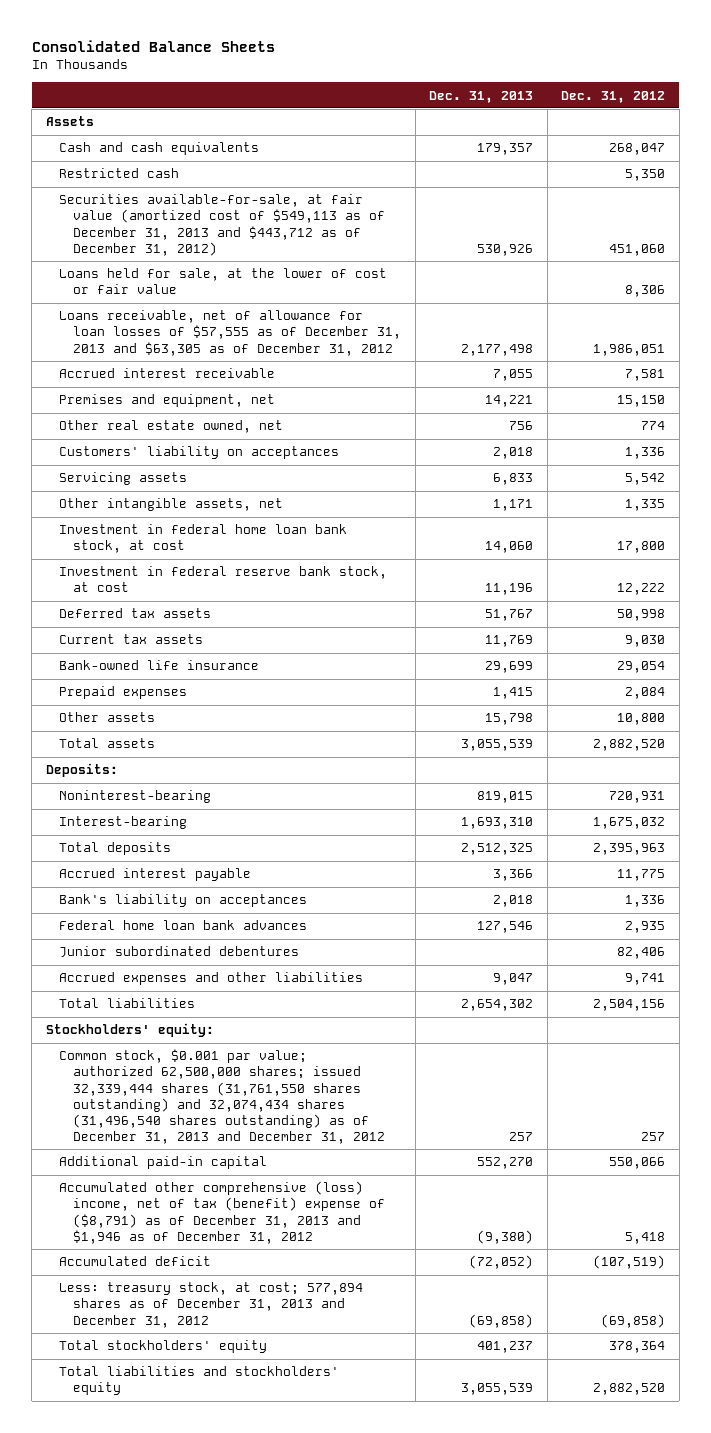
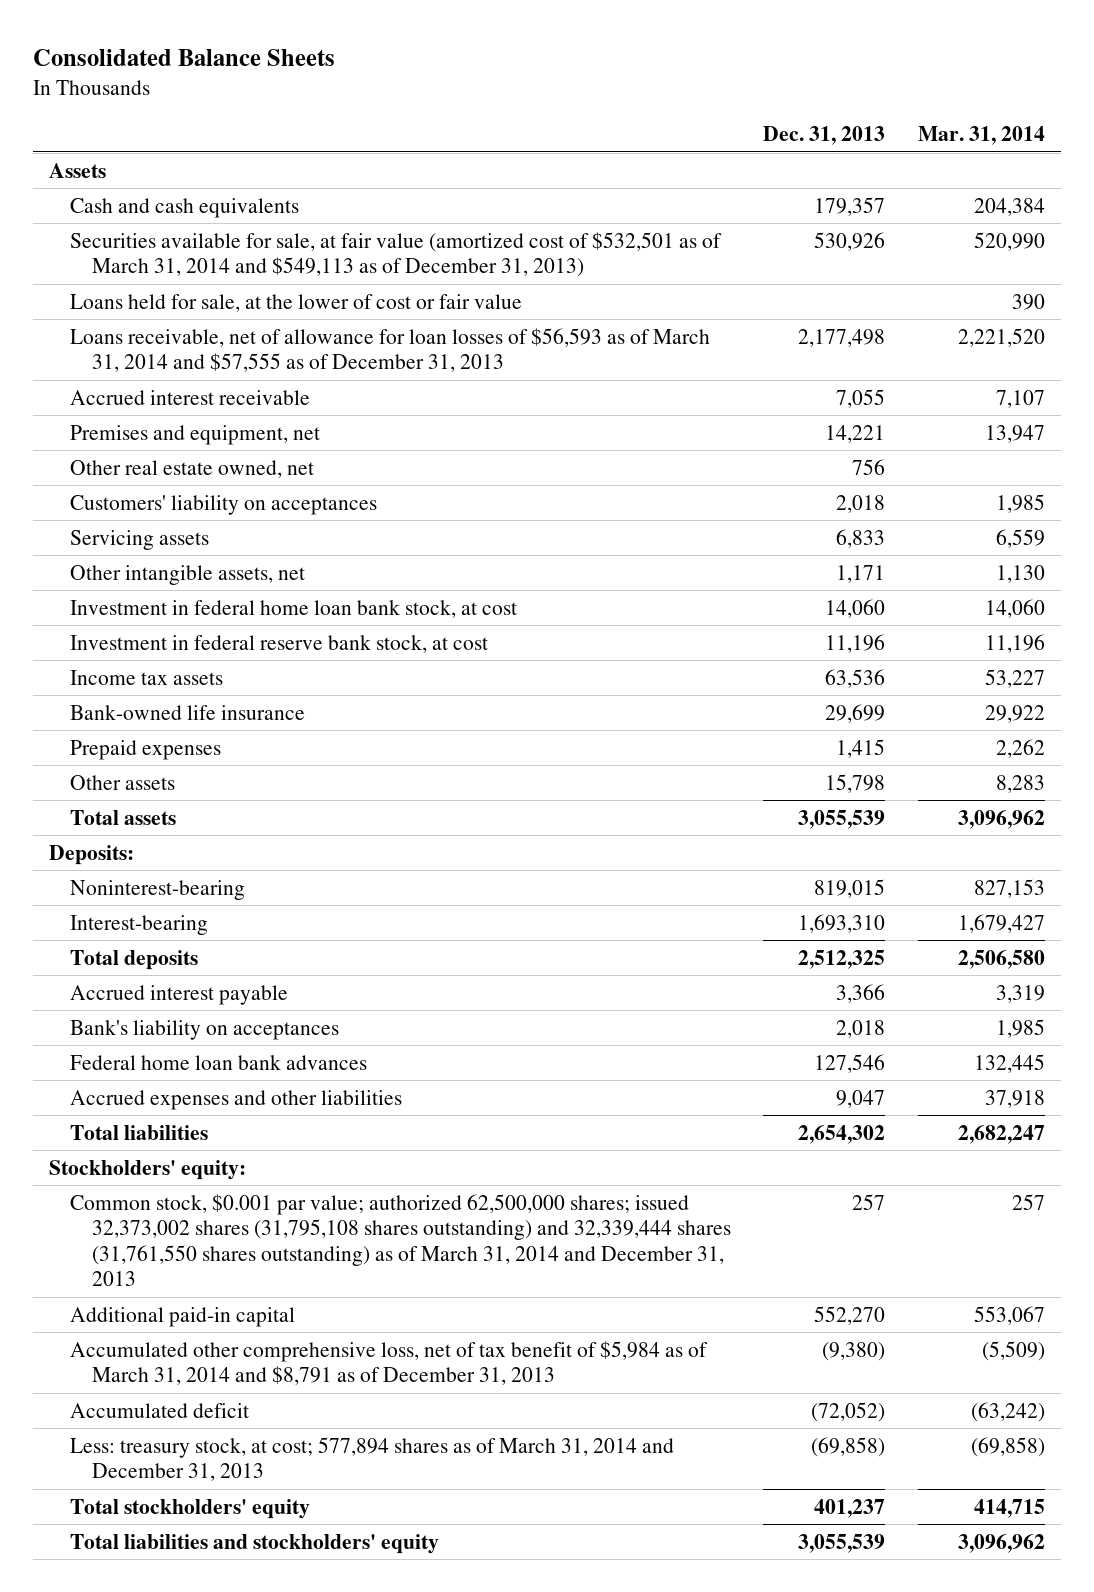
- | Dec. 31, 2013 | Dec. 31, 2012
+ | Dec. 31, 2013 | Mar. 31, 2014
- Restricted cash | | 5,350
- Securities available-for-sale, at fair value (amortized cost of $549,113 as of December 31, 2013 and $443,712 as of December 31, 2012) | 530,926 | 451,060
+ Securities available for sale, at fair value (amortized cost of $532,501 as of March 31, 2014 and $549,113 as of December 31, 2013) | 530,926 | 520,990
- Loans receivable, net of allowance for loan losses of $57,555 as of December 31, 2013 and $63,305 as of December 31, 2012 | 2,177,498 | 1,986,051
+ Loans receivable, net of allowance for loan losses of $56,593 as of March 31, 2014 and $57,555 as of December 31, 2013 | 2,177,498 | 2,221,520
- Deferred tax assets | 51,767 | 50,998
- Current tax assets | 11,769 | 9,030
+ Income tax assets | 63,536 | 53,227
- Junior subordinated debentures | | 82,406
- Common stock, $0.001 par value; authorized 62,500,000 shares; issued 32,339,444 shares (31,761,550 shares outstanding) and 32,074,434 shares (31,496,540 shares outstanding) as of December 31, 2013 and December 31, 2012 | 257 | 257
+ Common stock, $0.001 par value; authorized 62,500,000 shares; issued 32,373,002 shares (31,795,108 shares outstanding) and 32,339,444 shares (31,761,550 shares outstanding) as of March 31, 2014 and December 31, 2013 | 257 | 257
- Accumulated other comprehensive (loss) income, net of tax (benefit) expense of ($8,791) as of December 31, 2013 and $1,946 as of December 31, 2012 | (9,380) | 5,418
+ Accumulated other comprehensive loss, net of tax benefit of $5,984 as of March 31, 2014 and $8,791 as of December 31, 2013 | (9,380) | (5,509)
- Less: treasury stock, at cost; 577,894 shares as of December 31, 2013 and December 31, 2012 | (69,858) | (69,858)
+ Less: treasury stock, at cost; 577,894 shares as of March 31, 2014 and December 31, 2013 | (69,858) | (69,858)

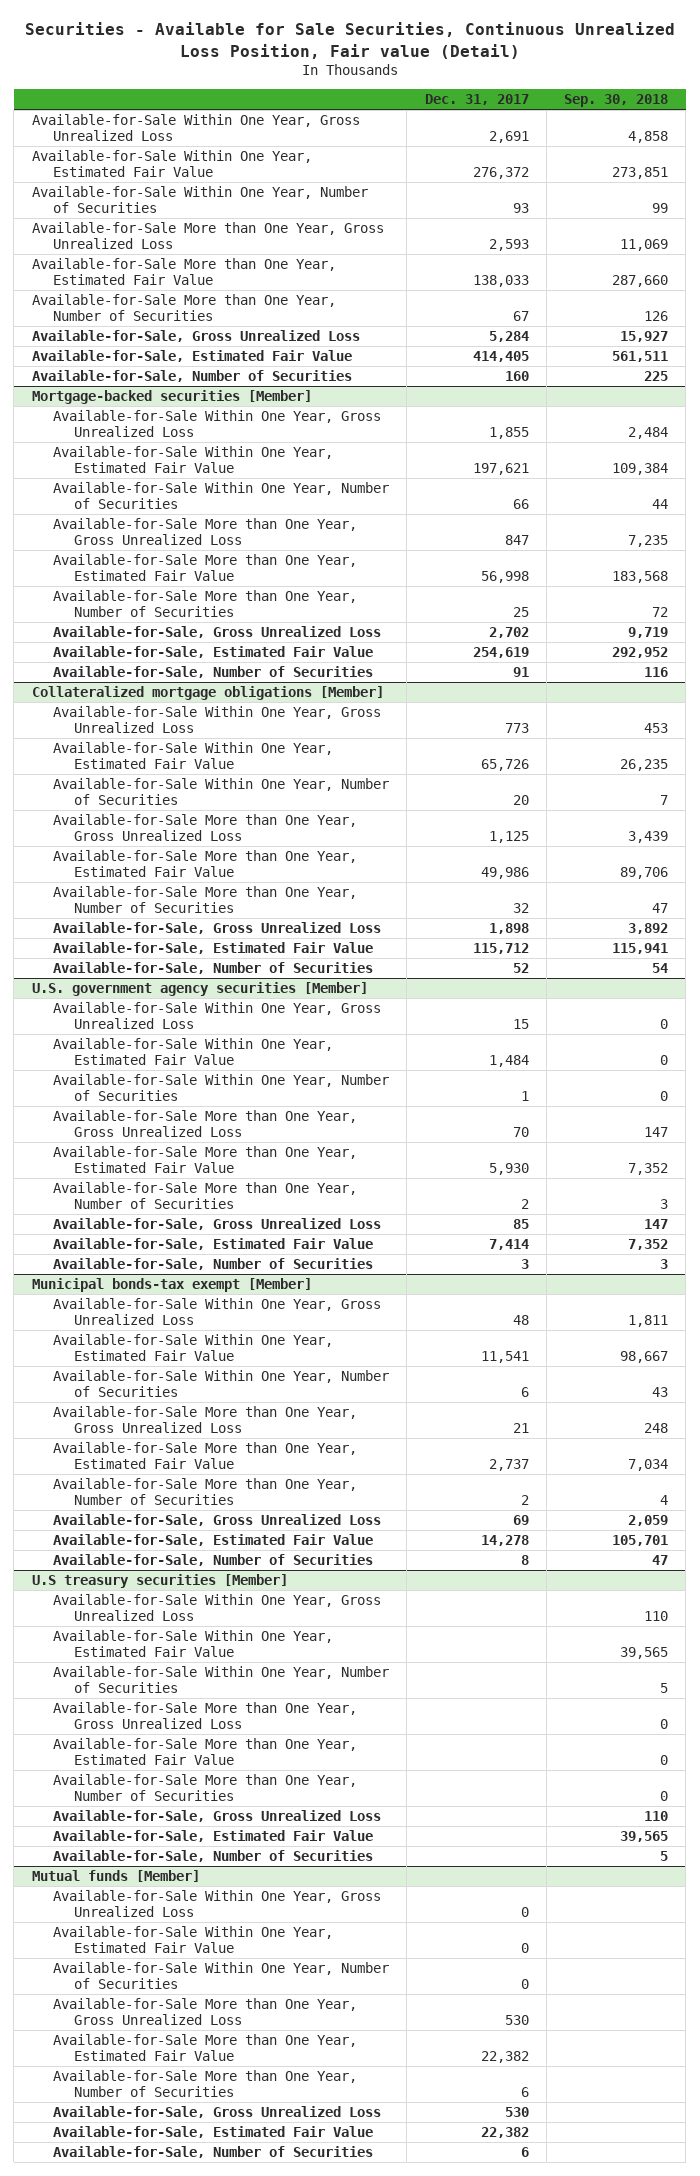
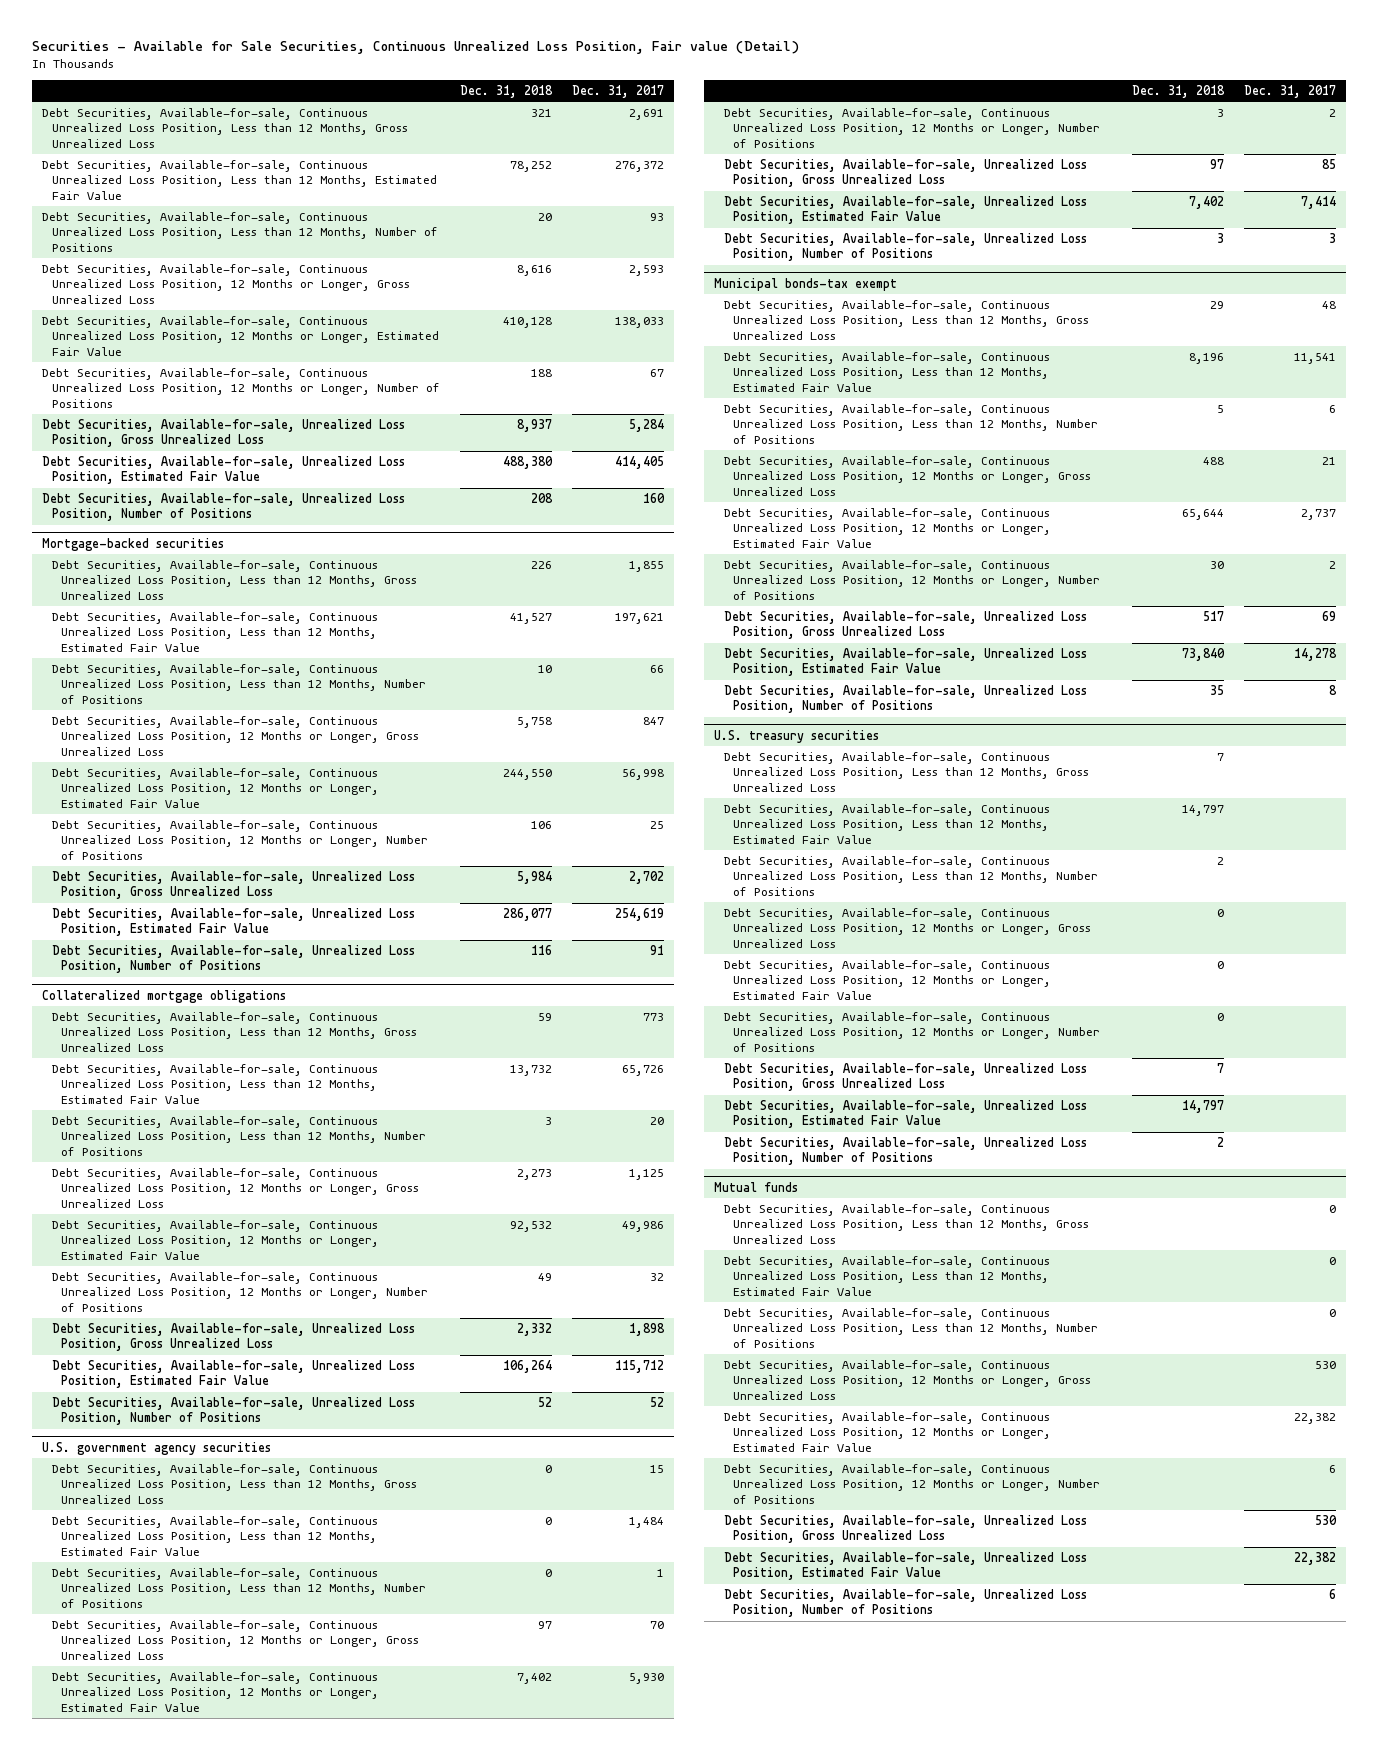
- | Dec. 31, 2017 | Sep. 30, 2018
+ | Dec. 31, 2018 | Dec. 31, 2017
- Available-for-Sale Within One Year, Gross Unrealized Loss | 2,691 | 4,858
- Available-for-Sale Within One Year, Estimated Fair Value | 276,372 | 273,851
- Available-for-Sale Within One Year, Number of Securities | 93 | 99
- Available-for-Sale More than One Year, Gross Unrealized Loss | 2,593 | 11,069
- Available-for-Sale More than One Year, Estimated Fair Value | 138,033 | 287,660
- Available-for-Sale More than One Year, Number of Securities | 67 | 126
- Available-for-Sale, Gross Unrealized Loss | 5,284 | 15,927
- Available-for-Sale, Estimated Fair Value | 414,405 | 561,511
- Available-for-Sale, Number of Securities | 160 | 225
- Mortgage-backed securities [Member]
- Available-for-Sale Within One Year, Gross Unrealized Loss | 1,855 | 2,484
- Available-for-Sale Within One Year, Estimated Fair Value | 197,621 | 109,384
- Available-for-Sale Within One Year, Number of Securities | 66 | 44
- Available-for-Sale More than One Year, Gross Unrealized Loss | 847 | 7,235
- Available-for-Sale More than One Year, Estimated Fair Value | 56,998 | 183,568
- Available-for-Sale More than One Year, Number of Securities | 25 | 72
- Available-for-Sale, Gross Unrealized Loss | 2,702 | 9,719
- Available-for-Sale, Estimated Fair Value | 254,619 | 292,952
- Available-for-Sale, Number of Securities | 91 | 116
- Collateralized mortgage obligations [Member]
- Available-for-Sale Within One Year, Gross Unrealized Loss | 773 | 453
- Available-for-Sale Within One Year, Estimated Fair Value | 65,726 | 26,235
- Available-for-Sale Within One Year, Number of Securities | 20 | 7
- Available-for-Sale More than One Year, Gross Unrealized Loss | 1,125 | 3,439
- Available-for-Sale More than One Year, Estimated Fair Value | 49,986 | 89,706
- Available-for-Sale More than One Year, Number of Securities | 32 | 47
- Available-for-Sale, Gross Unrealized Loss | 1,898 | 3,892
- Available-for-Sale, Estimated Fair Value | 115,712 | 115,941
- Available-for-Sale, Number of Securities | 52 | 54
- U.S. government agency securities [Member]
- Available-for-Sale Within One Year, Gross Unrealized Loss | 15 | 0
- Available-for-Sale Within One Year, Estimated Fair Value | 1,484 | 0
- Available-for-Sale Within One Year, Number of Securities | 1 | 0
- Available-for-Sale More than One Year, Gross Unrealized Loss | 70 | 147
- Available-for-Sale More than One Year, Estimated Fair Value | 5,930 | 7,352
- Available-for-Sale More than One Year, Number of Securities | 2 | 3
- Available-for-Sale, Gross Unrealized Loss | 85 | 147
- Available-for-Sale, Estimated Fair Value | 7,414 | 7,352
- Available-for-Sale, Number of Securities | 3 | 3
- Municipal bonds-tax exempt [Member]
- Available-for-Sale Within One Year, Gross Unrealized Loss | 48 | 1,811
- Available-for-Sale Within One Year, Estimated Fair Value | 11,541 | 98,667
- Available-for-Sale Within One Year, Number of Securities | 6 | 43
- Available-for-Sale More than One Year, Gross Unrealized Loss | 21 | 248
- Available-for-Sale More than One Year, Estimated Fair Value | 2,737 | 7,034
- Available-for-Sale More than One Year, Number of Securities | 2 | 4
- Available-for-Sale, Gross Unrealized Loss | 69 | 2,059
- Available-for-Sale, Estimated Fair Value | 14,278 | 105,701
- Available-for-Sale, Number of Securities | 8 | 47
- U.S treasury securities [Member]
- Available-for-Sale Within One Year, Gross Unrealized Loss | | 110
- Available-for-Sale Within One Year, Estimated Fair Value | | 39,565
- Available-for-Sale Within One Year, Number of Securities | | 5
- Available-for-Sale More than One Year, Gross Unrealized Loss | | 0
- Available-for-Sale More than One Year, Estimated Fair Value | | 0
- Available-for-Sale More than One Year, Number of Securities | | 0
- Available-for-Sale, Gross Unrealized Loss | | 110
- Available-for-Sale, Estimated Fair Value | | 39,565
- Available-for-Sale, Number of Securities | | 5
- Mutual funds [Member]
- Available-for-Sale Within One Year, Gross Unrealized Loss | 0 |
- Available-for-Sale Within One Year, Estimated Fair Value | 0 |
- Available-for-Sale Within One Year, Number of Securities | 0 |
- Available-for-Sale More than One Year, Gross Unrealized Loss | 530 |
- Available-for-Sale More than One Year, Estimated Fair Value | 22,382 |
- Available-for-Sale More than One Year, Number of Securities | 6 |
- Available-for-Sale, Gross Unrealized Loss | 530 |
- Available-for-Sale, Estimated Fair Value | 22,382 |
- Available-for-Sale, Number of Securities | 6 |
+ Debt Securities, Available-for-sale, Continuous Unrealized Loss Position, Less than 12 Months, Gross Unrealized Loss | 321 | 2,691
+ Debt Securities, Available-for-sale, Continuous Unrealized Loss Position, Less than 12 Months, Estimated Fair Value | 78,252 | 276,372
+ Debt Securities, Available-for-sale, Continuous Unrealized Loss Position, Less than 12 Months, Number of Positions | 20 | 93
+ Debt Securities, Available-for-sale, Continuous Unrealized Loss Position, 12 Months or Longer, Gross Unrealized Loss | 8,616 | 2,593
+ Debt Securities, Available-for-sale, Continuous Unrealized Loss Position, 12 Months or Longer, Estimated Fair Value | 410,128 | 138,033
+ Debt Securities, Available-for-sale, Continuous Unrealized Loss Position, 12 Months or Longer, Number of Positions | 188 | 67
+ Debt Securities, Available-for-sale, Unrealized Loss Position, Gross Unrealized Loss | 8,937 | 5,284
+ Debt Securities, Available-for-sale, Unrealized Loss Position, Estimated Fair Value | 488,380 | 414,405
+ Debt Securities, Available-for-sale, Unrealized Loss Position, Number of Positions | 208 | 160
+ Mortgage-backed securities
+ Debt Securities, Available-for-sale, Continuous Unrealized Loss Position, Less than 12 Months, Gross Unrealized Loss | 226 | 1,855
+ Debt Securities, Available-for-sale, Continuous Unrealized Loss Position, Less than 12 Months, Estimated Fair Value | 41,527 | 197,621
+ Debt Securities, Available-for-sale, Continuous Unrealized Loss Position, Less than 12 Months, Number of Positions | 10 | 66
+ Debt Securities, Available-for-sale, Continuous Unrealized Loss Position, 12 Months or Longer, Gross Unrealized Loss | 5,758 | 847
+ Debt Securities, Available-for-sale, Continuous Unrealized Loss Position, 12 Months or Longer, Estimated Fair Value | 244,550 | 56,998
+ Debt Securities, Available-for-sale, Continuous Unrealized Loss Position, 12 Months or Longer, Number of Positions | 106 | 25
+ Debt Securities, Available-for-sale, Unrealized Loss Position, Gross Unrealized Loss | 5,984 | 2,702
+ Debt Securities, Available-for-sale, Unrealized Loss Position, Estimated Fair Value | 286,077 | 254,619
+ Debt Securities, Available-for-sale, Unrealized Loss Position, Number of Positions | 116 | 91
+ Collateralized mortgage obligations
+ Debt Securities, Available-for-sale, Continuous Unrealized Loss Position, Less than 12 Months, Gross Unrealized Loss | 59 | 773
+ Debt Securities, Available-for-sale, Continuous Unrealized Loss Position, Less than 12 Months, Estimated Fair Value | 13,732 | 65,726
+ Debt Securities, Available-for-sale, Continuous Unrealized Loss Position, Less than 12 Months, Number of Positions | 3 | 20
+ Debt Securities, Available-for-sale, Continuous Unrealized Loss Position, 12 Months or Longer, Gross Unrealized Loss | 2,273 | 1,125
+ Debt Securities, Available-for-sale, Continuous Unrealized Loss Position, 12 Months or Longer, Estimated Fair Value | 92,532 | 49,986
+ Debt Securities, Available-for-sale, Continuous Unrealized Loss Position, 12 Months or Longer, Number of Positions | 49 | 32
+ Debt Securities, Available-for-sale, Unrealized Loss Position, Gross Unrealized Loss | 2,332 | 1,898
+ Debt Securities, Available-for-sale, Unrealized Loss Position, Estimated Fair Value | 106,264 | 115,712
+ Debt Securities, Available-for-sale, Unrealized Loss Position, Number of Positions | 52 | 52
+ U.S. government agency securities
+ Debt Securities, Available-for-sale, Continuous Unrealized Loss Position, Less than 12 Months, Gross Unrealized Loss | 0 | 15
+ Debt Securities, Available-for-sale, Continuous Unrealized Loss Position, Less than 12 Months, Estimated Fair Value | 0 | 1,484
+ Debt Securities, Available-for-sale, Continuous Unrealized Loss Position, Less than 12 Months, Number of Positions | 0 | 1
+ Debt Securities, Available-for-sale, Continuous Unrealized Loss Position, 12 Months or Longer, Gross Unrealized Loss | 97 | 70
+ Debt Securities, Available-for-sale, Continuous Unrealized Loss Position, 12 Months or Longer, Estimated Fair Value | 7,402 | 5,930
+ Debt Securities, Available-for-sale, Continuous Unrealized Loss Position, 12 Months or Longer, Number of Positions | 3 | 2
+ Debt Securities, Available-for-sale, Unrealized Loss Position, Gross Unrealized Loss | 97 | 85
+ Debt Securities, Available-for-sale, Unrealized Loss Position, Estimated Fair Value | 7,402 | 7,414
+ Debt Securities, Available-for-sale, Unrealized Loss Position, Number of Positions | 3 | 3
+ Municipal bonds-tax exempt
+ Debt Securities, Available-for-sale, Continuous Unrealized Loss Position, Less than 12 Months, Gross Unrealized Loss | 29 | 48
+ Debt Securities, Available-for-sale, Continuous Unrealized Loss Position, Less than 12 Months, Estimated Fair Value | 8,196 | 11,541
+ Debt Securities, Available-for-sale, Continuous Unrealized Loss Position, Less than 12 Months, Number of Positions | 5 | 6
+ Debt Securities, Available-for-sale, Continuous Unrealized Loss Position, 12 Months or Longer, Gross Unrealized Loss | 488 | 21
+ Debt Securities, Available-for-sale, Continuous Unrealized Loss Position, 12 Months or Longer, Estimated Fair Value | 65,644 | 2,737
+ Debt Securities, Available-for-sale, Continuous Unrealized Loss Position, 12 Months or Longer, Number of Positions | 30 | 2
+ Debt Securities, Available-for-sale, Unrealized Loss Position, Gross Unrealized Loss | 517 | 69
+ Debt Securities, Available-for-sale, Unrealized Loss Position, Estimated Fair Value | 73,840 | 14,278
+ Debt Securities, Available-for-sale, Unrealized Loss Position, Number of Positions | 35 | 8
+ U.S. treasury securities
+ Debt Securities, Available-for-sale, Continuous Unrealized Loss Position, Less than 12 Months, Gross Unrealized Loss | 7 |
+ Debt Securities, Available-for-sale, Continuous Unrealized Loss Position, Less than 12 Months, Estimated Fair Value | 14,797 |
+ Debt Securities, Available-for-sale, Continuous Unrealized Loss Position, Less than 12 Months, Number of Positions | 2 |
+ Debt Securities, Available-for-sale, Continuous Unrealized Loss Position, 12 Months or Longer, Gross Unrealized Loss | 0 |
+ Debt Securities, Available-for-sale, Continuous Unrealized Loss Position, 12 Months or Longer, Estimated Fair Value | 0 |
+ Debt Securities, Available-for-sale, Continuous Unrealized Loss Position, 12 Months or Longer, Number of Positions | 0 |
+ Debt Securities, Available-for-sale, Unrealized Loss Position, Gross Unrealized Loss | 7 |
+ Debt Securities, Available-for-sale, Unrealized Loss Position, Estimated Fair Value | 14,797 |
+ Debt Securities, Available-for-sale, Unrealized Loss Position, Number of Positions | 2 |
+ Mutual funds
+ Debt Securities, Available-for-sale, Continuous Unrealized Loss Position, Less than 12 Months, Gross Unrealized Loss | | 0
+ Debt Securities, Available-for-sale, Continuous Unrealized Loss Position, Less than 12 Months, Estimated Fair Value | | 0
+ Debt Securities, Available-for-sale, Continuous Unrealized Loss Position, Less than 12 Months, Number of Positions | | 0
+ Debt Securities, Available-for-sale, Continuous Unrealized Loss Position, 12 Months or Longer, Gross Unrealized Loss | | 530
+ Debt Securities, Available-for-sale, Continuous Unrealized Loss Position, 12 Months or Longer, Estimated Fair Value | | 22,382
+ Debt Securities, Available-for-sale, Continuous Unrealized Loss Position, 12 Months or Longer, Number of Positions | | 6
+ Debt Securities, Available-for-sale, Unrealized Loss Position, Gross Unrealized Loss | | 530
+ Debt Securities, Available-for-sale, Unrealized Loss Position, Estimated Fair Value | | 22,382
+ Debt Securities, Available-for-sale, Unrealized Loss Position, Number of Positions | | 6

